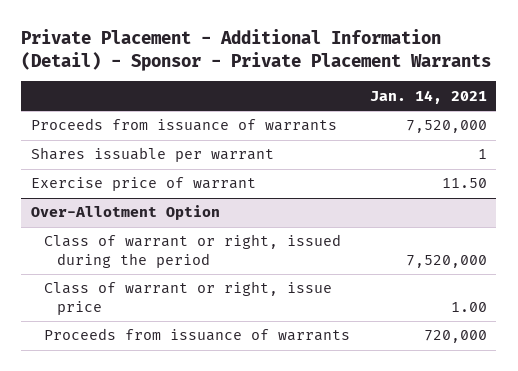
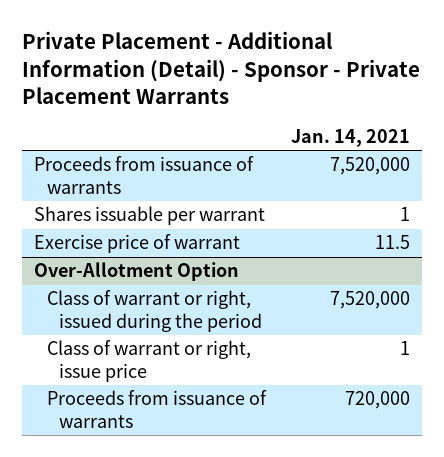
- Exercise price of warrant | 11.50
+ Exercise price of warrant | 11.5
@ Over-Allotment Option
- Class of warrant or right, issue price | 1.00
+ Class of warrant or right, issue price | 1

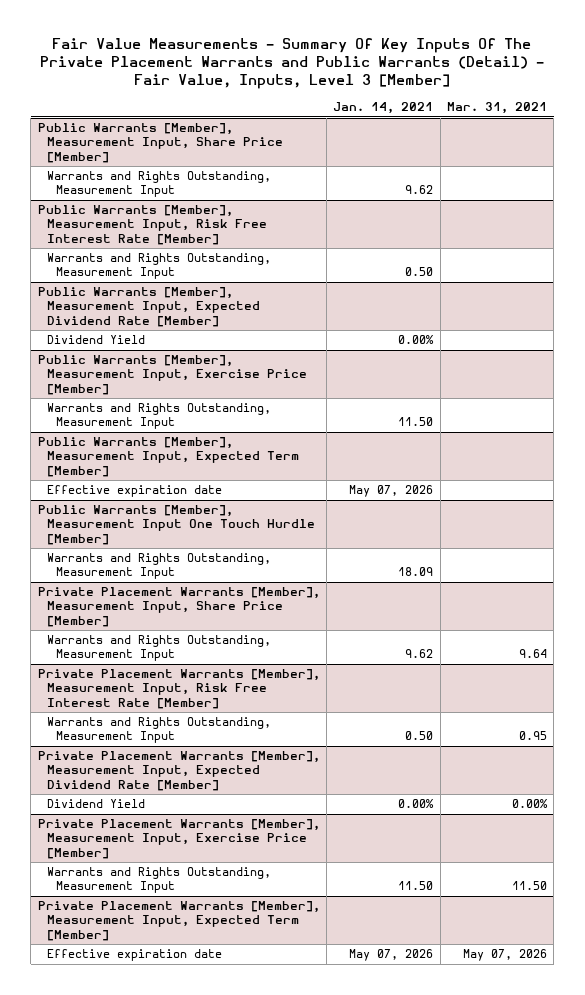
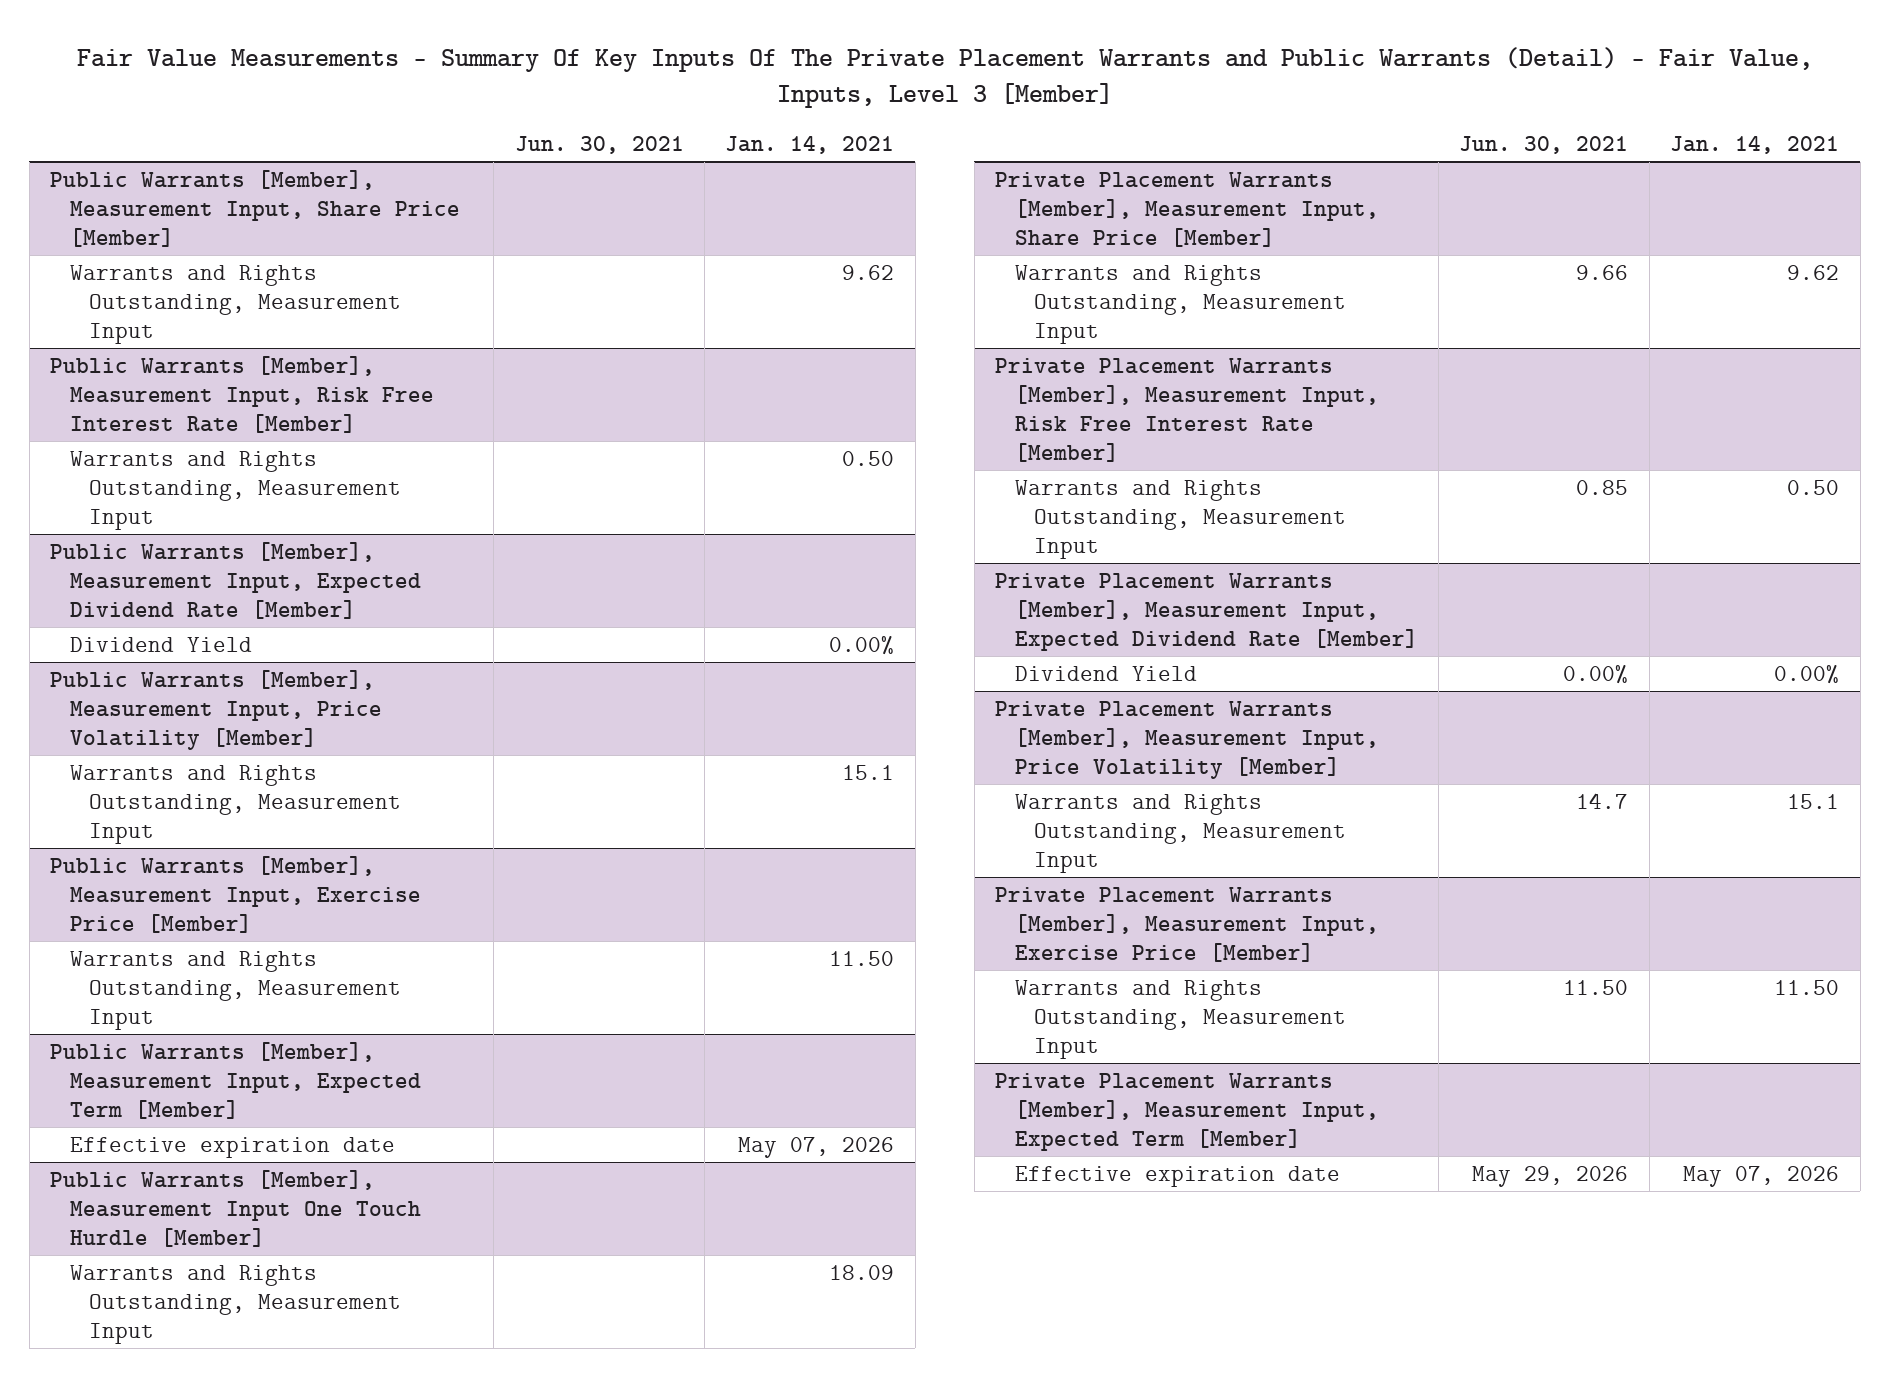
- | Jan. 14, 2021 | Mar. 31, 2021
+ | Jun. 30, 2021 | Jan. 14, 2021
+ Public Warrants [Member], Measurement Input, Price Volatility [Member]
+ Warrants and Rights Outstanding, Measurement Input | | 15.1
+ Private Placement Warrants [Member], Measurement Input, Price Volatility [Member]
+ Warrants and Rights Outstanding, Measurement Input | 14.7 | 15.1

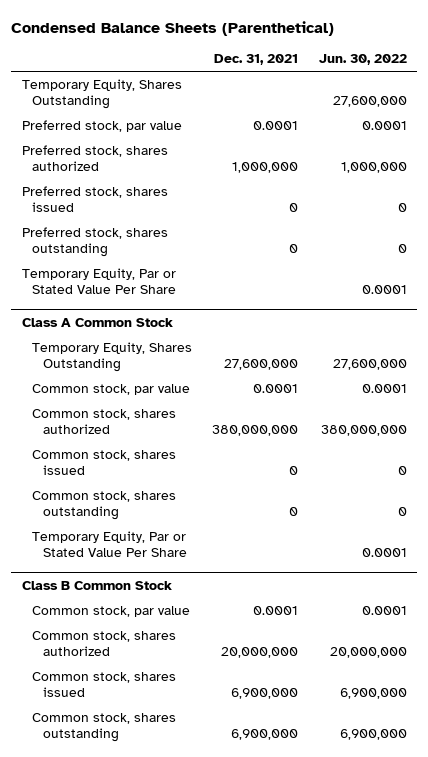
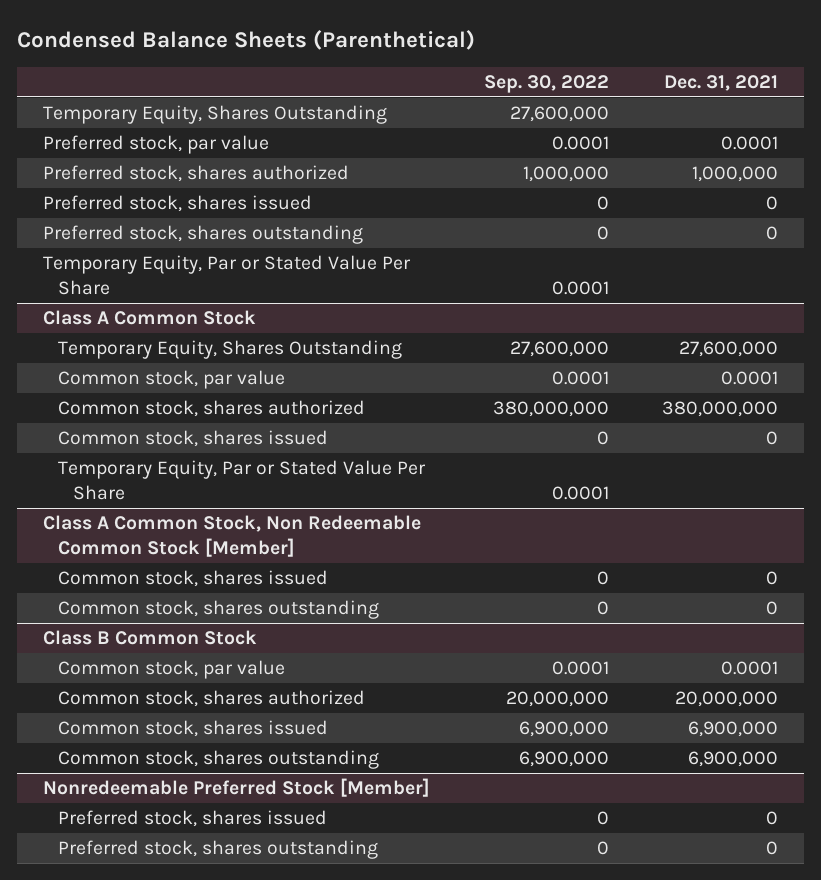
- | Dec. 31, 2021 | Jun. 30, 2022
+ | Sep. 30, 2022 | Dec. 31, 2021
@ Class A Common Stock
- Common stock, shares outstanding | 0 | 0
+ Class A Common Stock, Non Redeemable Common Stock [Member]
+ Common stock, shares issued | 0 | 0
+ Common stock, shares outstanding | 0 | 0
+ Nonredeemable Preferred Stock [Member]
+ Preferred stock, shares issued | 0 | 0
+ Preferred stock, shares outstanding | 0 | 0

